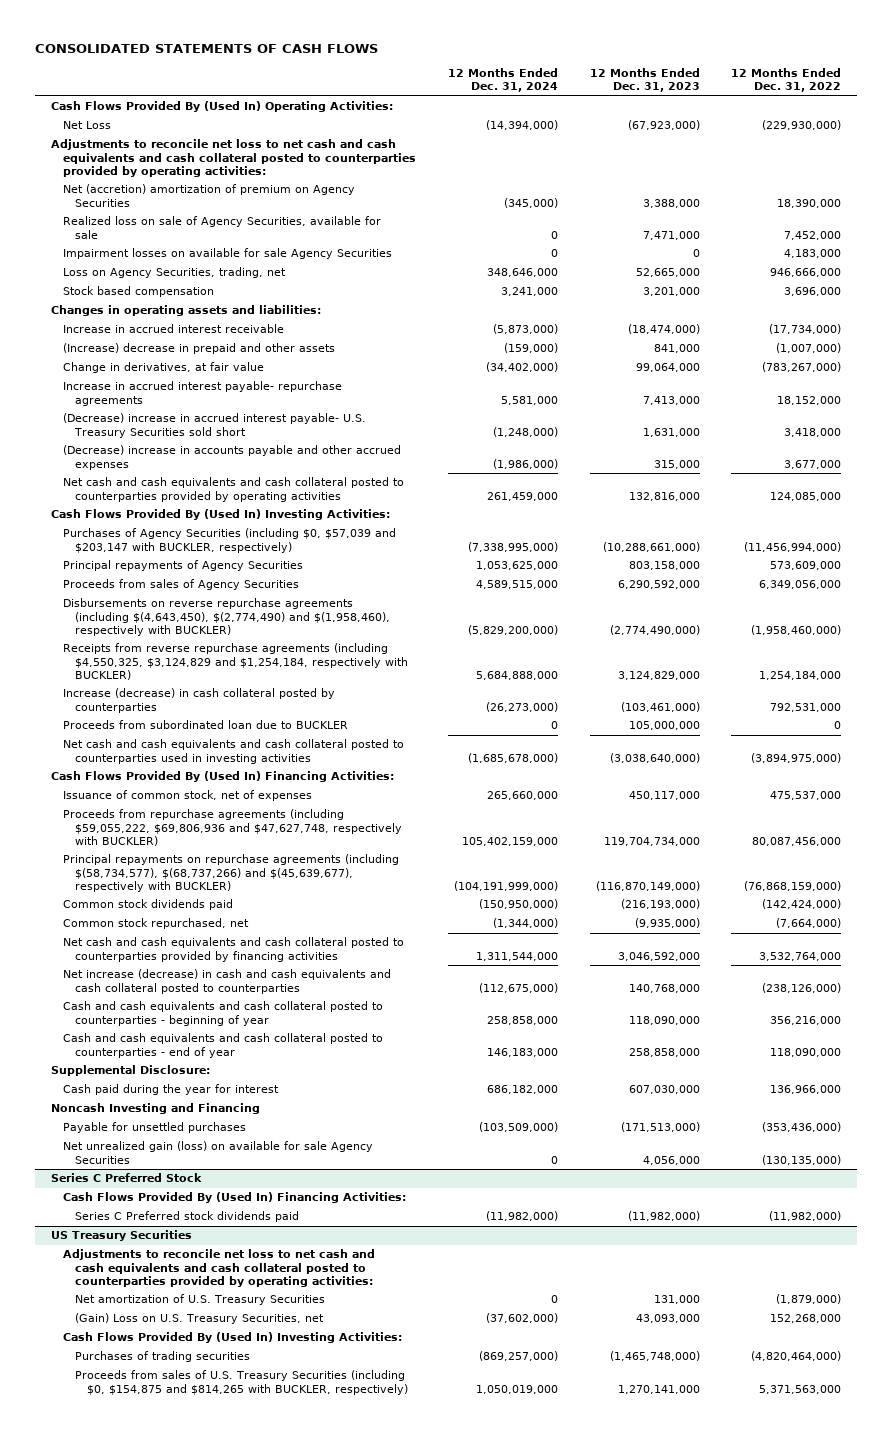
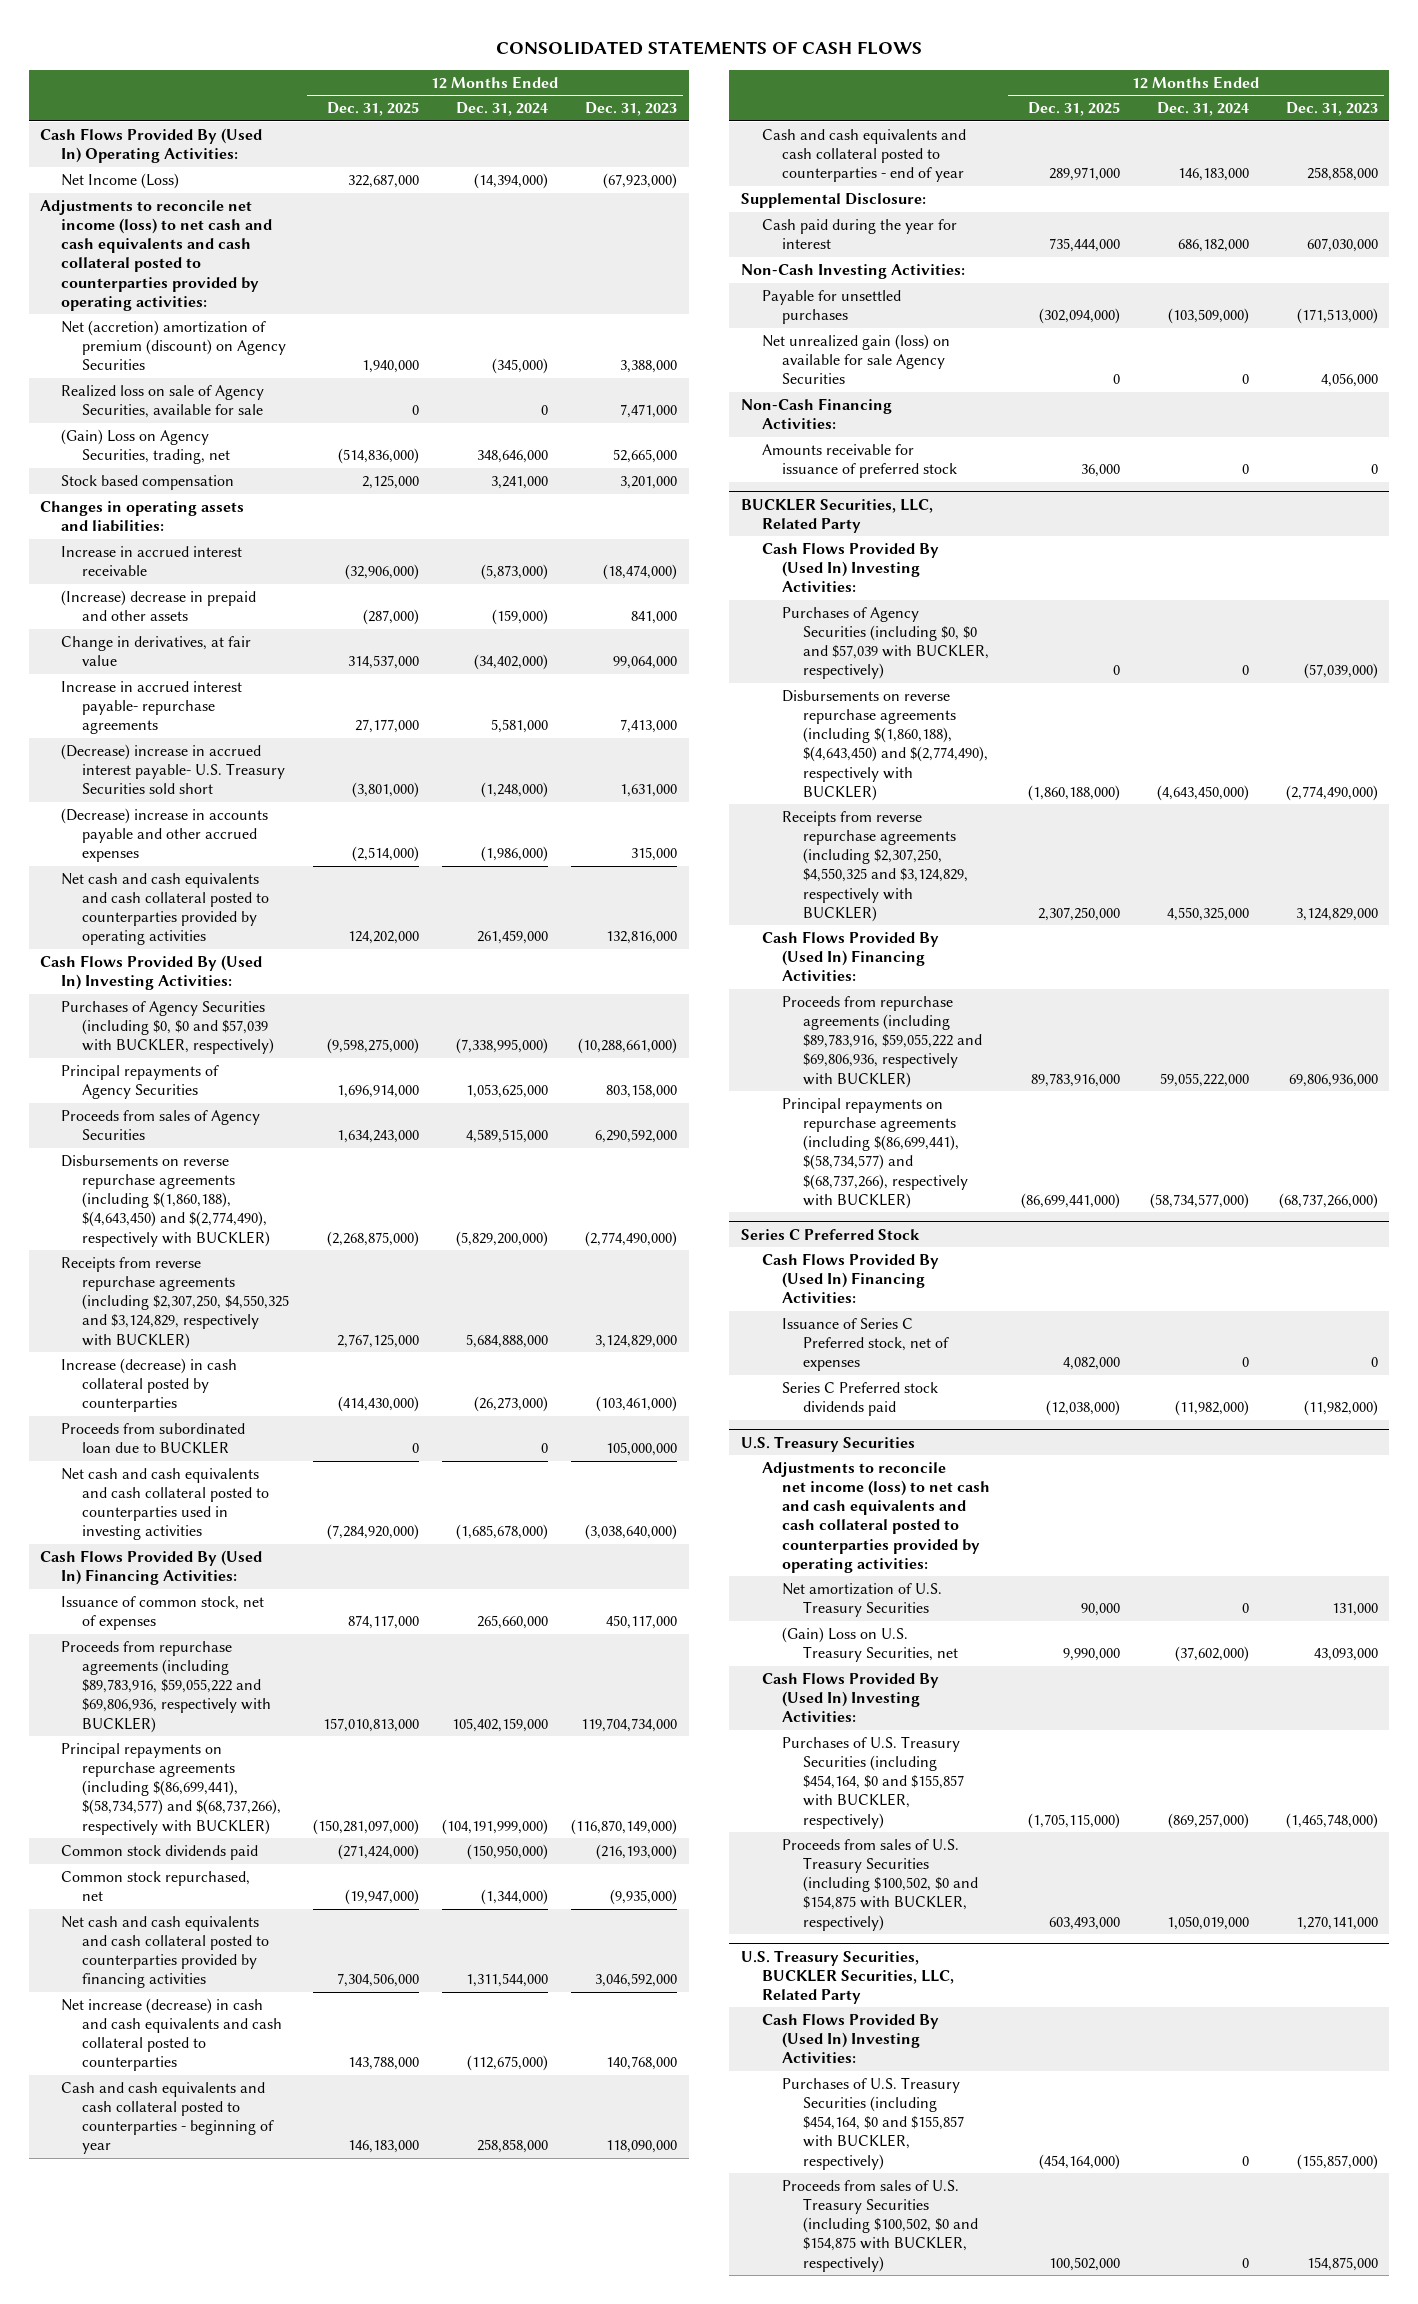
- | 12 Months Ended Dec. 31, 2024 | 12 Months Ended Dec. 31, 2023 | 12 Months Ended Dec. 31, 2022
+ | 12 Months Ended Dec. 31, 2025 | 12 Months Ended Dec. 31, 2024 | 12 Months Ended Dec. 31, 2023
- Net Loss | (14,394,000) | (67,923,000) | (229,930,000)
- Adjustments to reconcile net loss to net cash and cash equivalents and cash collateral posted to counterparties provided by operating activities:
- Net (accretion) amortization of premium on Agency Securities | (345,000) | 3,388,000 | 18,390,000
+ Net Income (Loss) | 322,687,000 | (14,394,000) | (67,923,000)
+ Adjustments to reconcile net income (loss) to net cash and cash equivalents and cash collateral posted to counterparties provided by operating activities:
+ Net (accretion) amortization of premium (discount) on Agency Securities | 1,940,000 | (345,000) | 3,388,000
- Impairment losses on available for sale Agency Securities | 0 | 0 | 4,183,000
- Loss on Agency Securities, trading, net | 348,646,000 | 52,665,000 | 946,666,000
+ (Gain) Loss on Agency Securities, trading, net | (514,836,000) | 348,646,000 | 52,665,000
- Purchases of Agency Securities (including $0, $57,039 and $203,147 with BUCKLER, respectively) | (7,338,995,000) | (10,288,661,000) | (11,456,994,000)
+ Purchases of Agency Securities (including $0, $0 and $57,039 with BUCKLER, respectively) | (9,598,275,000) | (7,338,995,000) | (10,288,661,000)
- Disbursements on reverse repurchase agreements (including $(4,643,450), $(2,774,490) and $(1,958,460), respectively with BUCKLER) | (5,829,200,000) | (2,774,490,000) | (1,958,460,000)
- Receipts from reverse repurchase agreements (including $4,550,325, $3,124,829 and $1,254,184, respectively with BUCKLER) | 5,684,888,000 | 3,124,829,000 | 1,254,184,000
+ Disbursements on reverse repurchase agreements (including $(1,860,188), $(4,643,450) and $(2,774,490), respectively with BUCKLER) | (2,268,875,000) | (5,829,200,000) | (2,774,490,000)
+ Receipts from reverse repurchase agreements (including $2,307,250, $4,550,325 and $3,124,829, respectively with BUCKLER) | 2,767,125,000 | 5,684,888,000 | 3,124,829,000
- Proceeds from repurchase agreements (including $59,055,222, $69,806,936 and $47,627,748, respectively with BUCKLER) | 105,402,159,000 | 119,704,734,000 | 80,087,456,000
- Principal repayments on repurchase agreements (including $(58,734,577), $(68,737,266) and $(45,639,677), respectively with BUCKLER) | (104,191,999,000) | (116,870,149,000) | (76,868,159,000)
+ Proceeds from repurchase agreements (including $89,783,916, $59,055,222 and $69,806,936, respectively with BUCKLER) | 157,010,813,000 | 105,402,159,000 | 119,704,734,000
+ Principal repayments on repurchase agreements (including $(86,699,441), $(58,734,577) and $(68,737,266), respectively with BUCKLER) | (150,281,097,000) | (104,191,999,000) | (116,870,149,000)
- Noncash Investing and Financing
+ Non-Cash Investing Activities:
+ Non-Cash Financing Activities:
+ Amounts receivable for issuance of preferred stock | 36,000 | 0 | 0
+ BUCKLER Securities, LLC, Related Party
+ Cash Flows Provided By (Used In) Investing Activities:
+ Purchases of Agency Securities (including $0, $0 and $57,039 with BUCKLER, respectively) | 0 | 0 | (57,039,000)
+ Disbursements on reverse repurchase agreements (including $(1,860,188), $(4,643,450) and $(2,774,490), respectively with BUCKLER) | (1,860,188,000) | (4,643,450,000) | (2,774,490,000)
+ Receipts from reverse repurchase agreements (including $2,307,250, $4,550,325 and $3,124,829, respectively with BUCKLER) | 2,307,250,000 | 4,550,325,000 | 3,124,829,000
+ Cash Flows Provided By (Used In) Financing Activities:
+ Proceeds from repurchase agreements (including $89,783,916, $59,055,222 and $69,806,936, respectively with BUCKLER) | 89,783,916,000 | 59,055,222,000 | 69,806,936,000
+ Principal repayments on repurchase agreements (including $(86,699,441), $(58,734,577) and $(68,737,266), respectively with BUCKLER) | (86,699,441,000) | (58,734,577,000) | (68,737,266,000)
@ Series C Preferred Stock
+ Issuance of Series C Preferred stock, net of expenses | 4,082,000 | 0 | 0
- US Treasury Securities
- Adjustments to reconcile net loss to net cash and cash equivalents and cash collateral posted to counterparties provided by operating activities:
+ U.S. Treasury Securities
+ Adjustments to reconcile net income (loss) to net cash and cash equivalents and cash collateral posted to counterparties provided by operating activities:
- Purchases of trading securities | (869,257,000) | (1,465,748,000) | (4,820,464,000)
- Proceeds from sales of U.S. Treasury Securities (including $0, $154,875 and $814,265 with BUCKLER, respectively) | 1,050,019,000 | 1,270,141,000 | 5,371,563,000
+ Purchases of U.S. Treasury Securities (including $454,164, $0 and $155,857 with BUCKLER, respectively) | (1,705,115,000) | (869,257,000) | (1,465,748,000)
+ Proceeds from sales of U.S. Treasury Securities (including $100,502, $0 and $154,875 with BUCKLER, respectively) | 603,493,000 | 1,050,019,000 | 1,270,141,000
+ U.S. Treasury Securities, BUCKLER Securities, LLC, Related Party
+ Cash Flows Provided By (Used In) Investing Activities:
+ Purchases of U.S. Treasury Securities (including $454,164, $0 and $155,857 with BUCKLER, respectively) | (454,164,000) | 0 | (155,857,000)
+ Proceeds from sales of U.S. Treasury Securities (including $100,502, $0 and $154,875 with BUCKLER, respectively) | 100,502,000 | 0 | 154,875,000

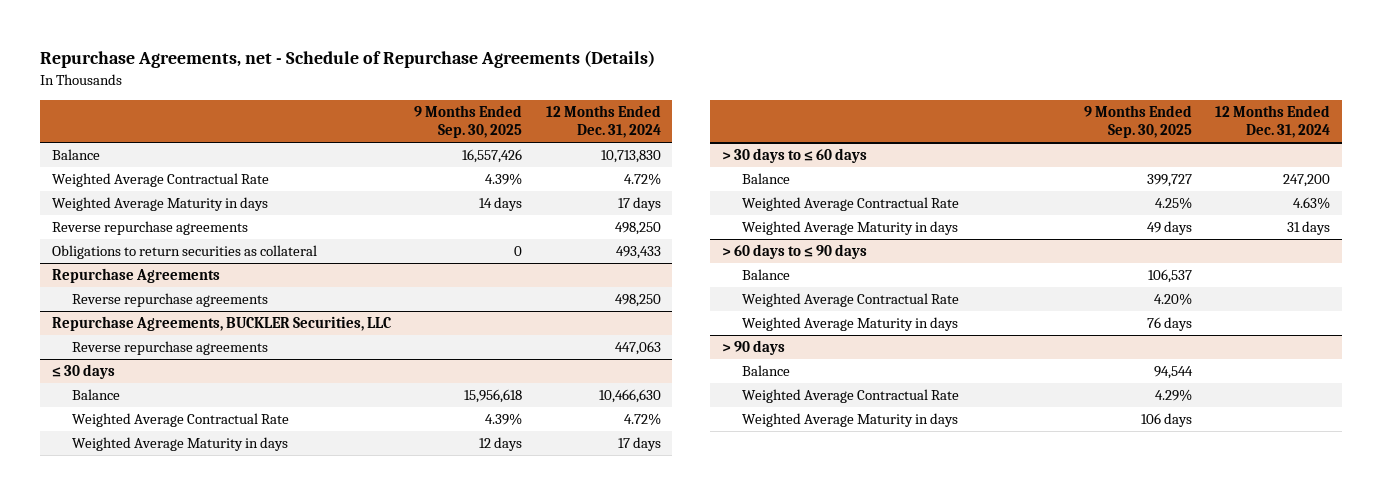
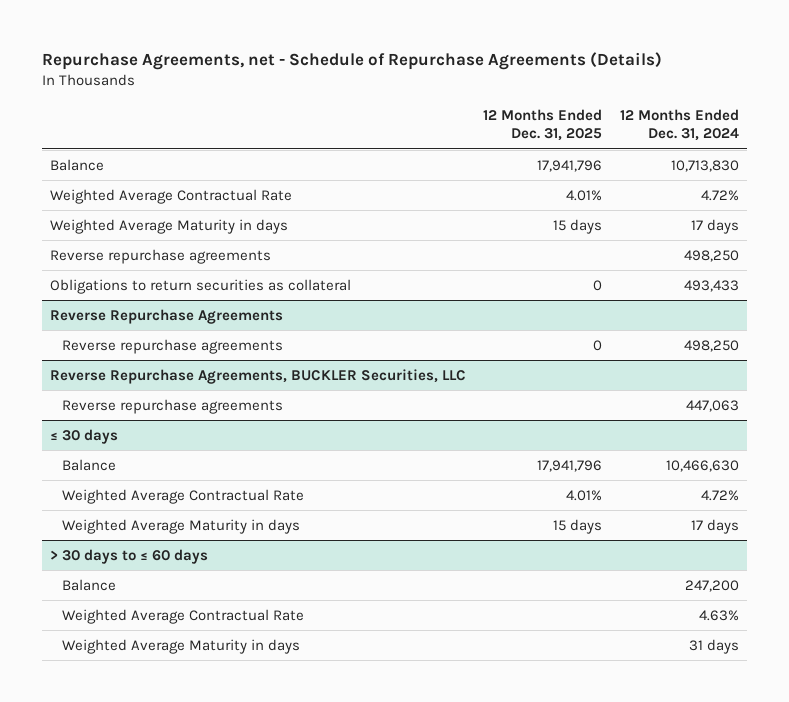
- | 9 Months Ended Sep. 30, 2025 | 12 Months Ended Dec. 31, 2024
+ | 12 Months Ended Dec. 31, 2025 | 12 Months Ended Dec. 31, 2024
- Repurchase Agreements
+ Reverse Repurchase Agreements
- Repurchase Agreements, BUCKLER Securities, LLC
+ Reverse Repurchase Agreements, BUCKLER Securities, LLC
- > 60 days to ≤ 90 days
- Balance | 106,537 |
- Weighted Average Contractual Rate | 4.20% |
- Weighted Average Maturity in days | 76 days |
- > 90 days
- Balance | 94,544 |
- Weighted Average Contractual Rate | 4.29% |
- Weighted Average Maturity in days | 106 days |

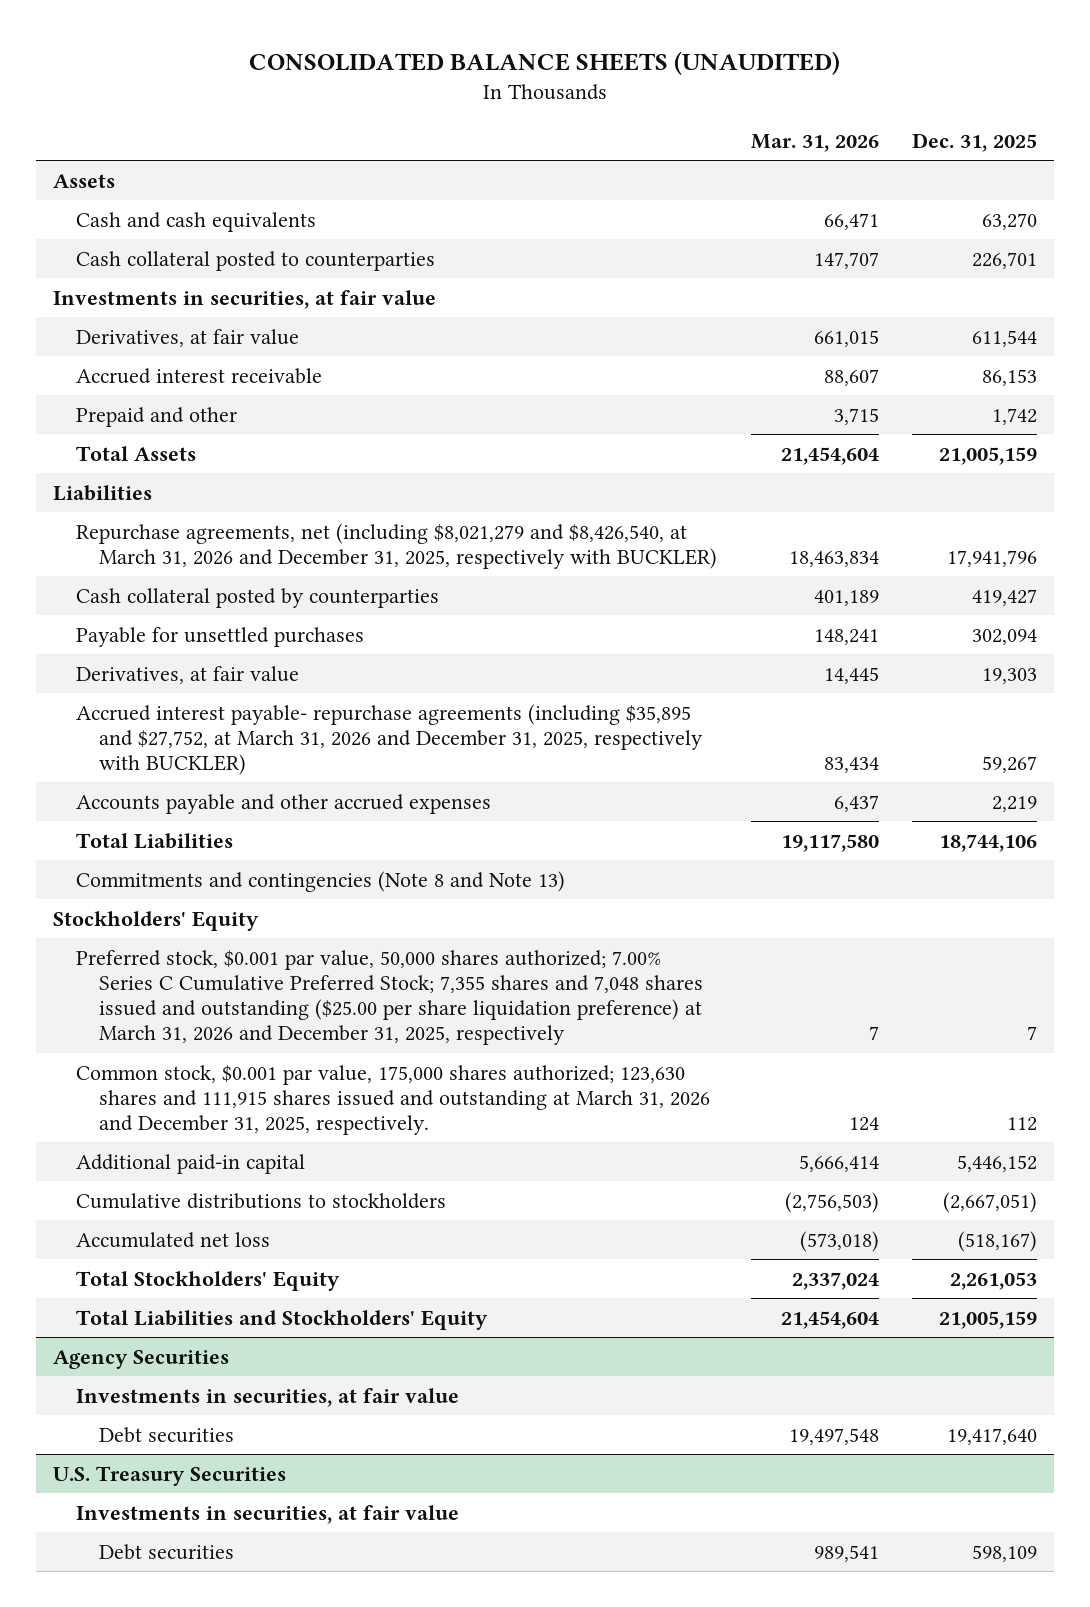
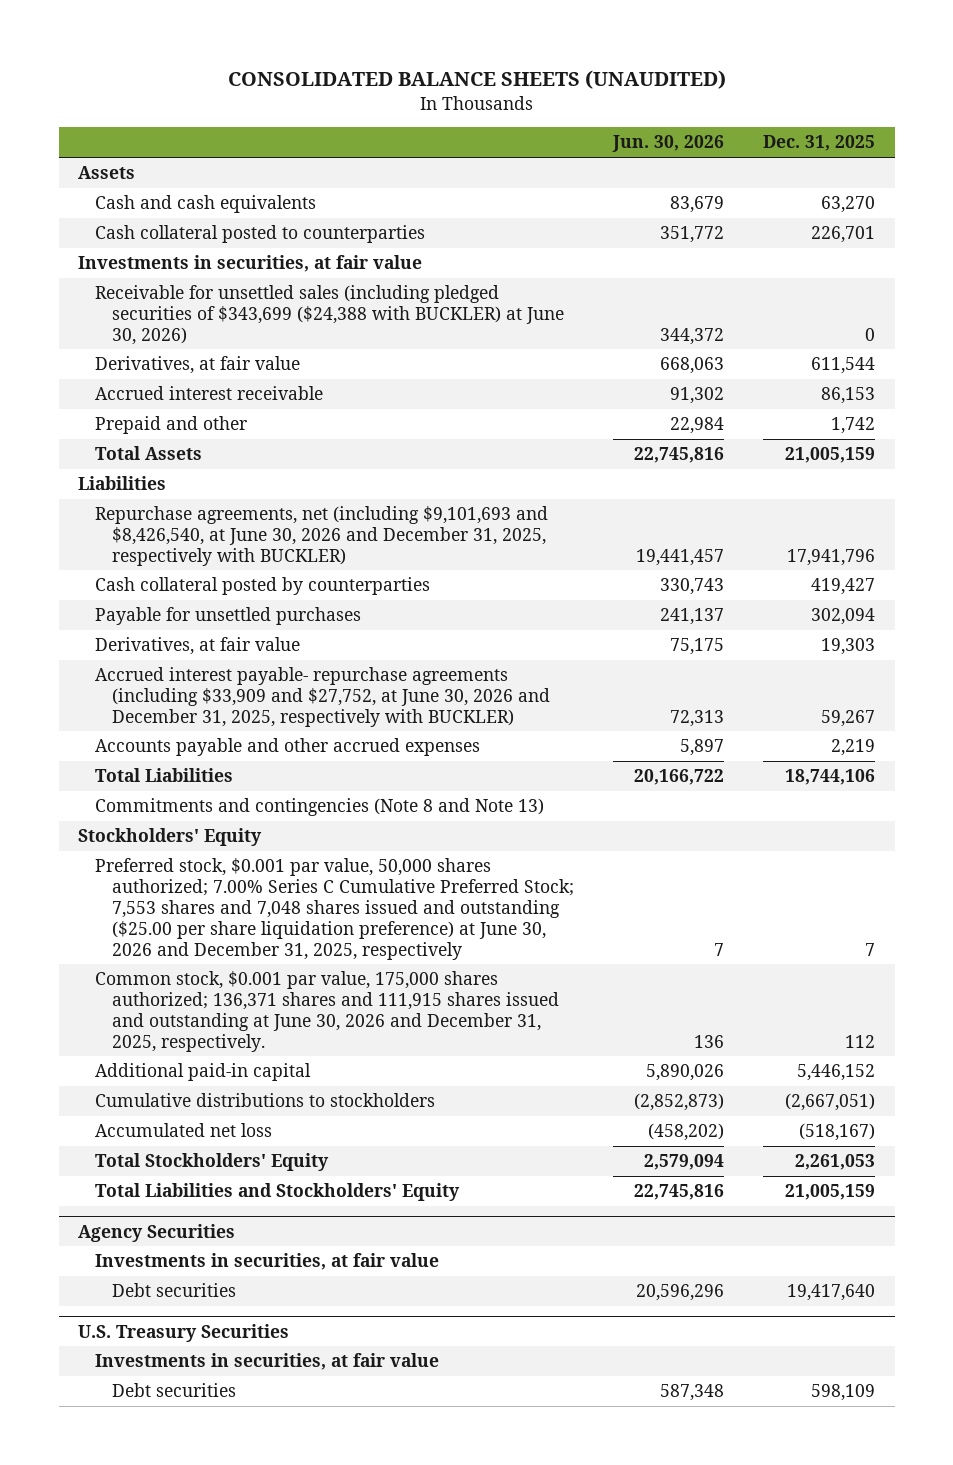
- | Mar. 31, 2026 | Dec. 31, 2025
+ | Jun. 30, 2026 | Dec. 31, 2025
+ Receivable for unsettled sales (including pledged securities of $343,699 ($24,388 with BUCKLER) at June 30, 2026) | 344,372 | 0
- Repurchase agreements, net (including $8,021,279 and $8,426,540, at March 31, 2026 and December 31, 2025, respectively with BUCKLER) | 18,463,834 | 17,941,796
+ Repurchase agreements, net (including $9,101,693 and $8,426,540, at June 30, 2026 and December 31, 2025, respectively with BUCKLER) | 19,441,457 | 17,941,796
- Accrued interest payable- repurchase agreements (including $35,895 and $27,752, at March 31, 2026 and December 31, 2025, respectively with BUCKLER) | 83,434 | 59,267
+ Accrued interest payable- repurchase agreements (including $33,909 and $27,752, at June 30, 2026 and December 31, 2025, respectively with BUCKLER) | 72,313 | 59,267
- Preferred stock, $0.001 par value, 50,000 shares authorized; 7.00% Series C Cumulative Preferred Stock; 7,355 shares and 7,048 shares issued and outstanding ($25.00 per share liquidation preference) at March 31, 2026 and December 31, 2025, respectively | 7 | 7
- Common stock, $0.001 par value, 175,000 shares authorized; 123,630 shares and 111,915 shares issued and outstanding at March 31, 2026 and December 31, 2025, respectively. | 124 | 112
+ Preferred stock, $0.001 par value, 50,000 shares authorized; 7.00% Series C Cumulative Preferred Stock; 7,553 shares and 7,048 shares issued and outstanding ($25.00 per share liquidation preference) at June 30, 2026 and December 31, 2025, respectively | 7 | 7
+ Common stock, $0.001 par value, 175,000 shares authorized; 136,371 shares and 111,915 shares issued and outstanding at June 30, 2026 and December 31, 2025, respectively. | 136 | 112

